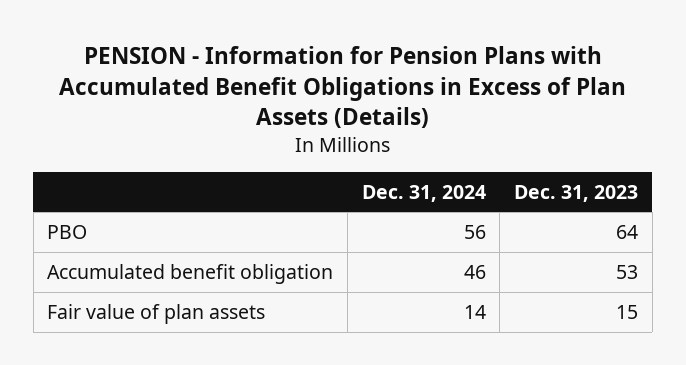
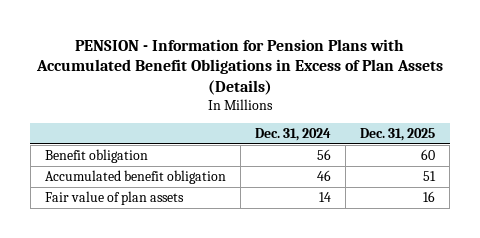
- | Dec. 31, 2024 | Dec. 31, 2023
+ | Dec. 31, 2024 | Dec. 31, 2025
- PBO | 56 | 64
+ Benefit obligation | 56 | 60

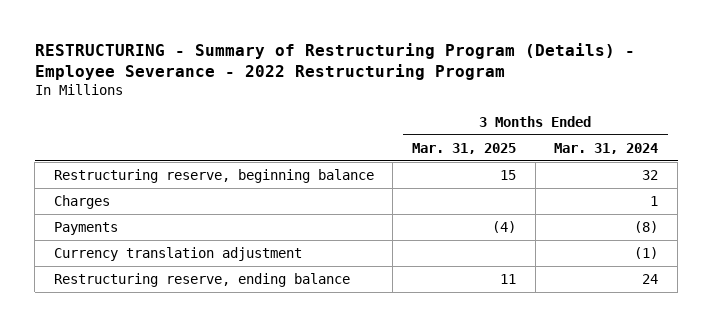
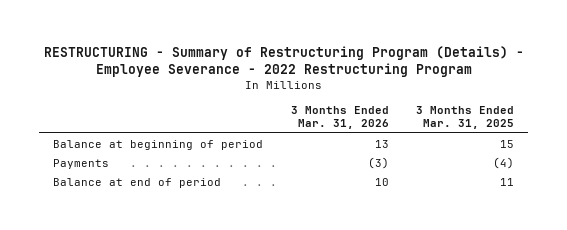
- | 3 Months Ended Mar. 31, 2025 | 3 Months Ended Mar. 31, 2024
+ | 3 Months Ended Mar. 31, 2026 | 3 Months Ended Mar. 31, 2025
- Restructuring reserve, beginning balance | 15 | 32
- Charges | | 1
+ Balance at beginning of period | 13 | 15
- Currency translation adjustment | | (1)
- Restructuring reserve, ending balance | 11 | 24
+ Balance at end of period | 10 | 11

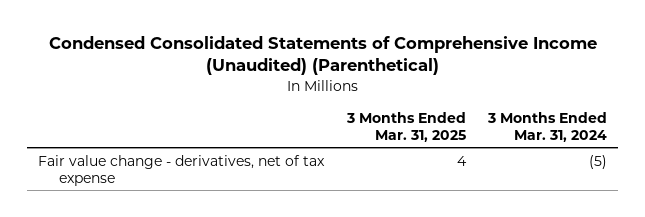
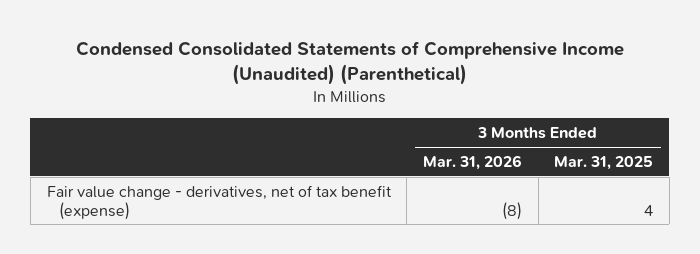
- | 3 Months Ended Mar. 31, 2025 | 3 Months Ended Mar. 31, 2024
+ | 3 Months Ended Mar. 31, 2026 | 3 Months Ended Mar. 31, 2025
- Fair value change - derivatives, net of tax expense | 4 | (5)
+ Fair value change - derivatives, net of tax benefit (expense) | (8) | 4

